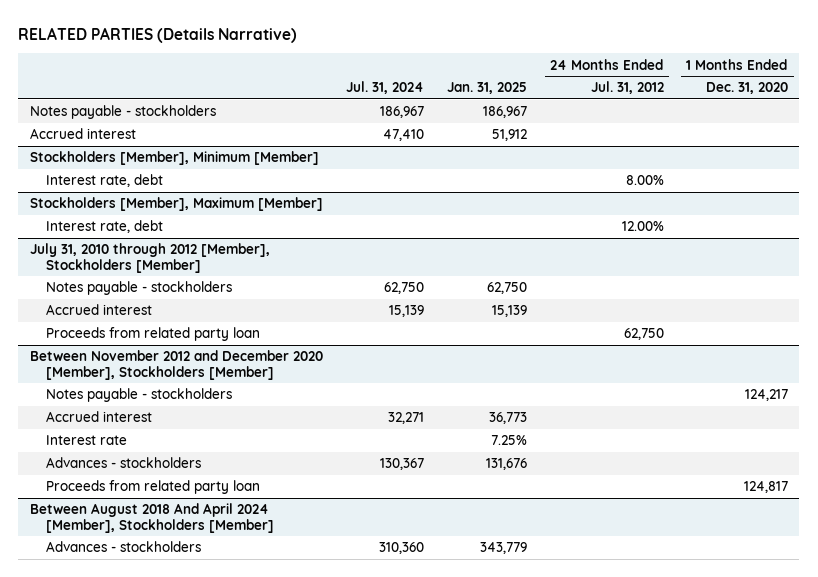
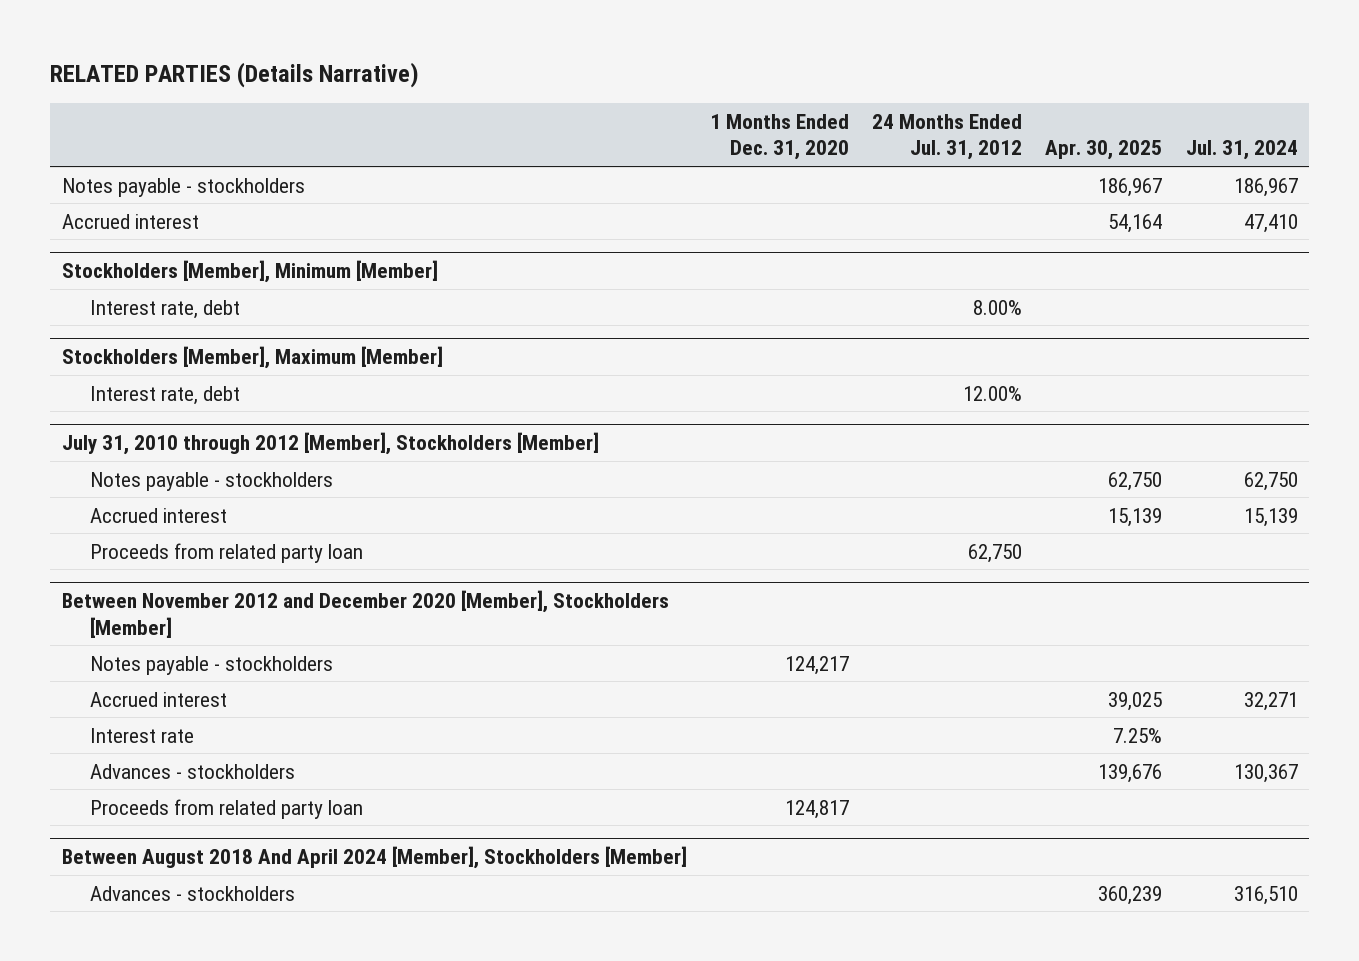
- | Jul. 31, 2024 | Jan. 31, 2025 | 24 Months Ended Jul. 31, 2012 | 1 Months Ended Dec. 31, 2020
+ | 1 Months Ended Dec. 31, 2020 | 24 Months Ended Jul. 31, 2012 | Apr. 30, 2025 | Jul. 31, 2024
@ Between August 2018 And April 2024 [Member], Stockholders [Member]
- Advances - stockholders | 310,360 | 343,779 | |
+ Advances - stockholders | | | 360,239 | 316,510

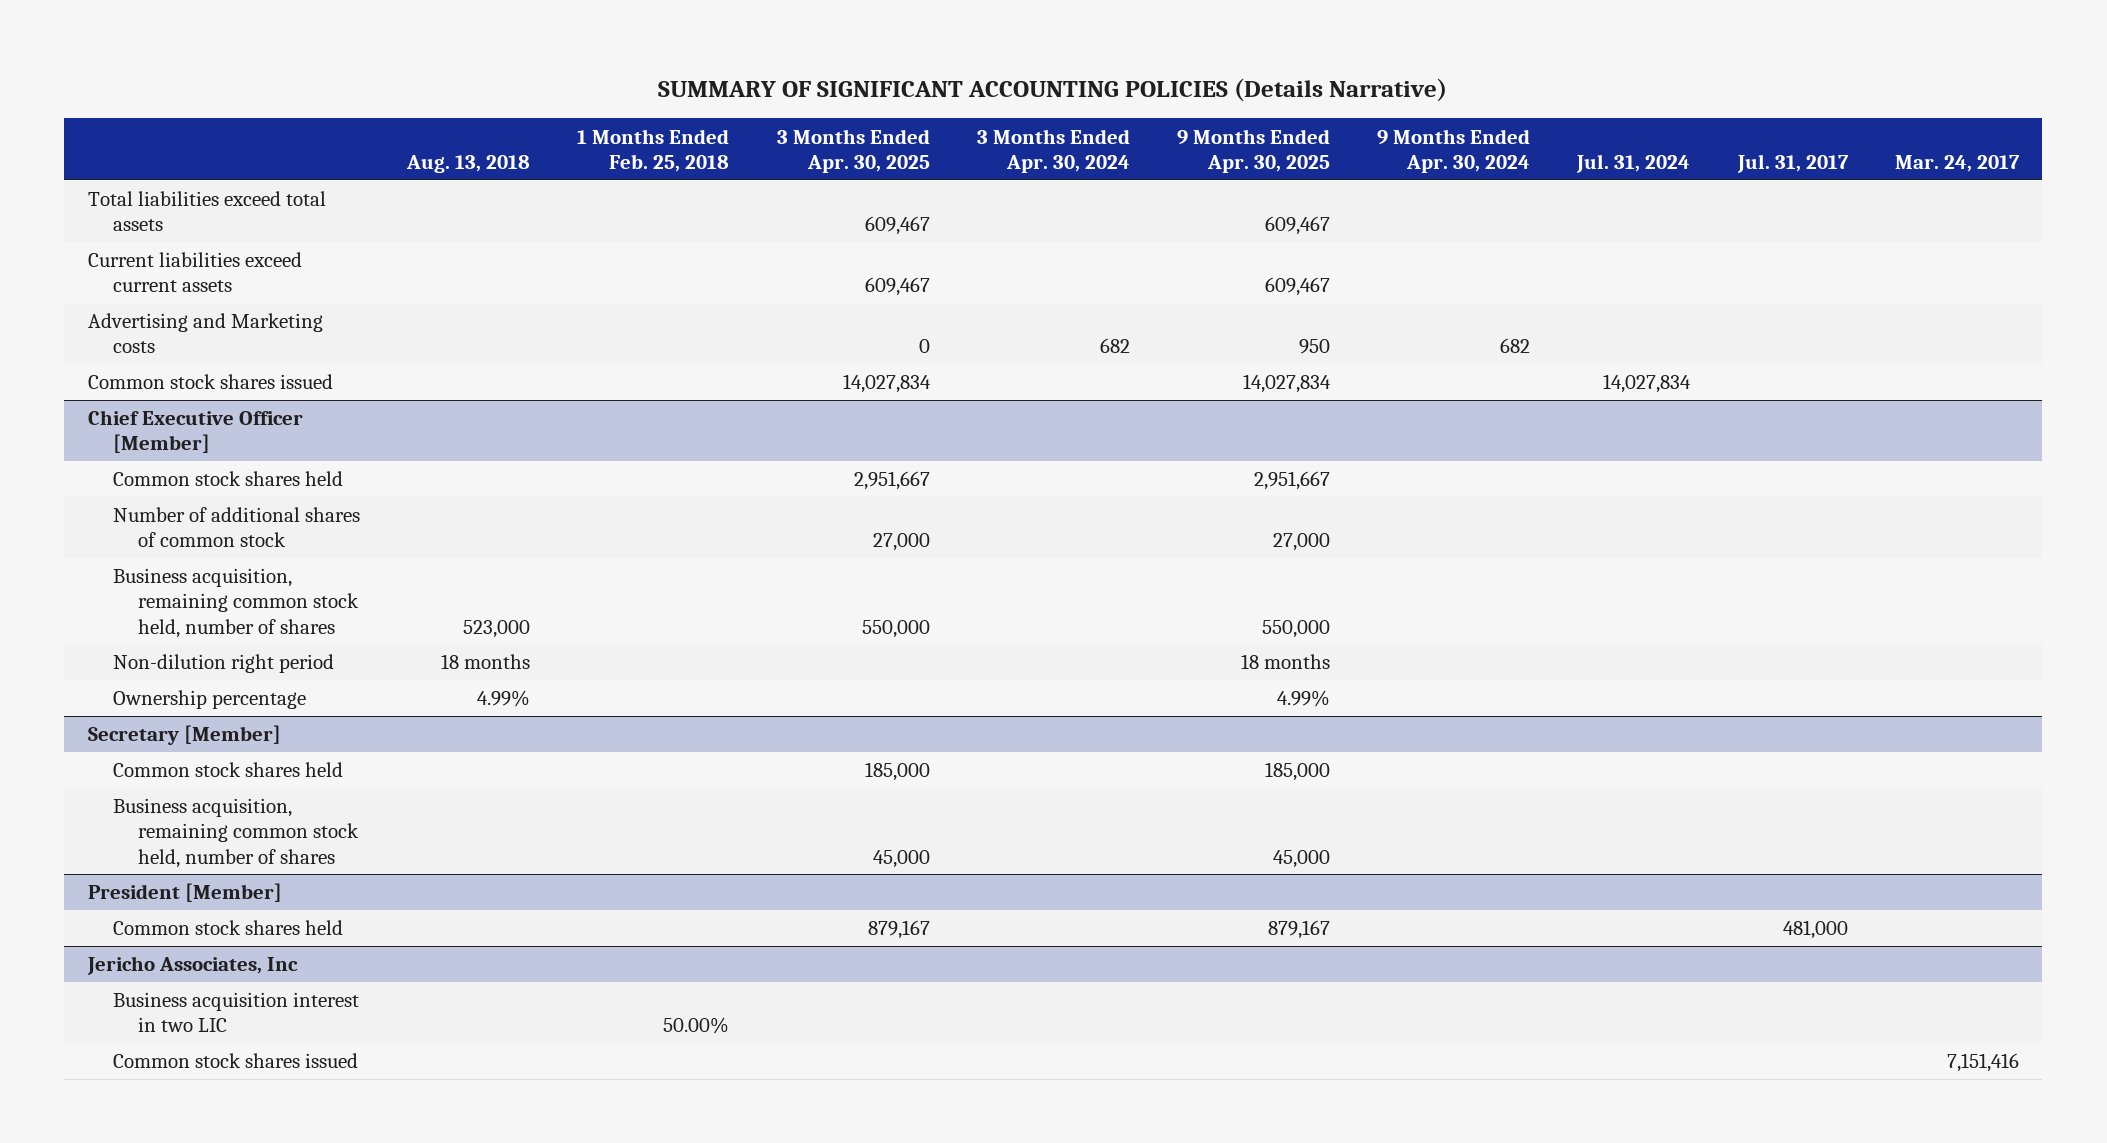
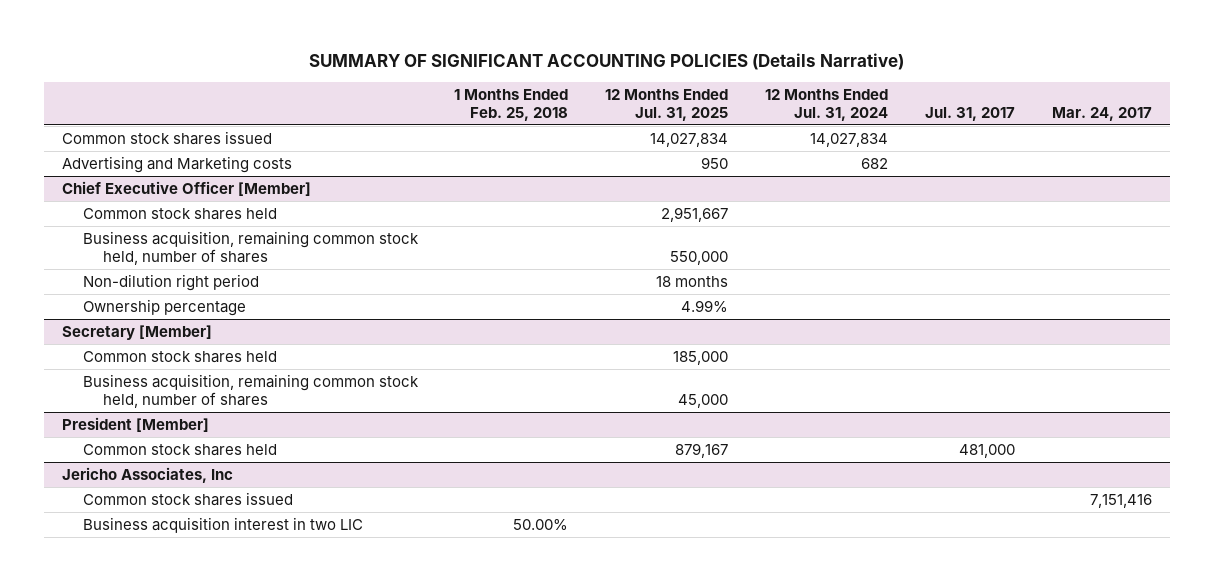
- | Aug. 13, 2018 | 1 Months Ended Feb. 25, 2018 | 3 Months Ended Apr. 30, 2025 | 3 Months Ended Apr. 30, 2024 | 9 Months Ended Apr. 30, 2025 | 9 Months Ended Apr. 30, 2024 | Jul. 31, 2024 | Jul. 31, 2017 | Mar. 24, 2017
+ | 1 Months Ended Feb. 25, 2018 | 12 Months Ended Jul. 31, 2025 | 12 Months Ended Jul. 31, 2024 | Jul. 31, 2017 | Mar. 24, 2017
- Total liabilities exceed total assets | | | 609,467 | | 609,467 | | | |
- Current liabilities exceed current assets | | | 609,467 | | 609,467 | | | |
moved down: Advertising and Marketing costs | | 950 | 682 | |
@ Chief Executive Officer [Member]
- Number of additional shares of common stock | | | 27,000 | | 27,000 | | | |
@ Jericho Associates, Inc
moved down: Business acquisition interest in two LIC | 50.00% | | | |

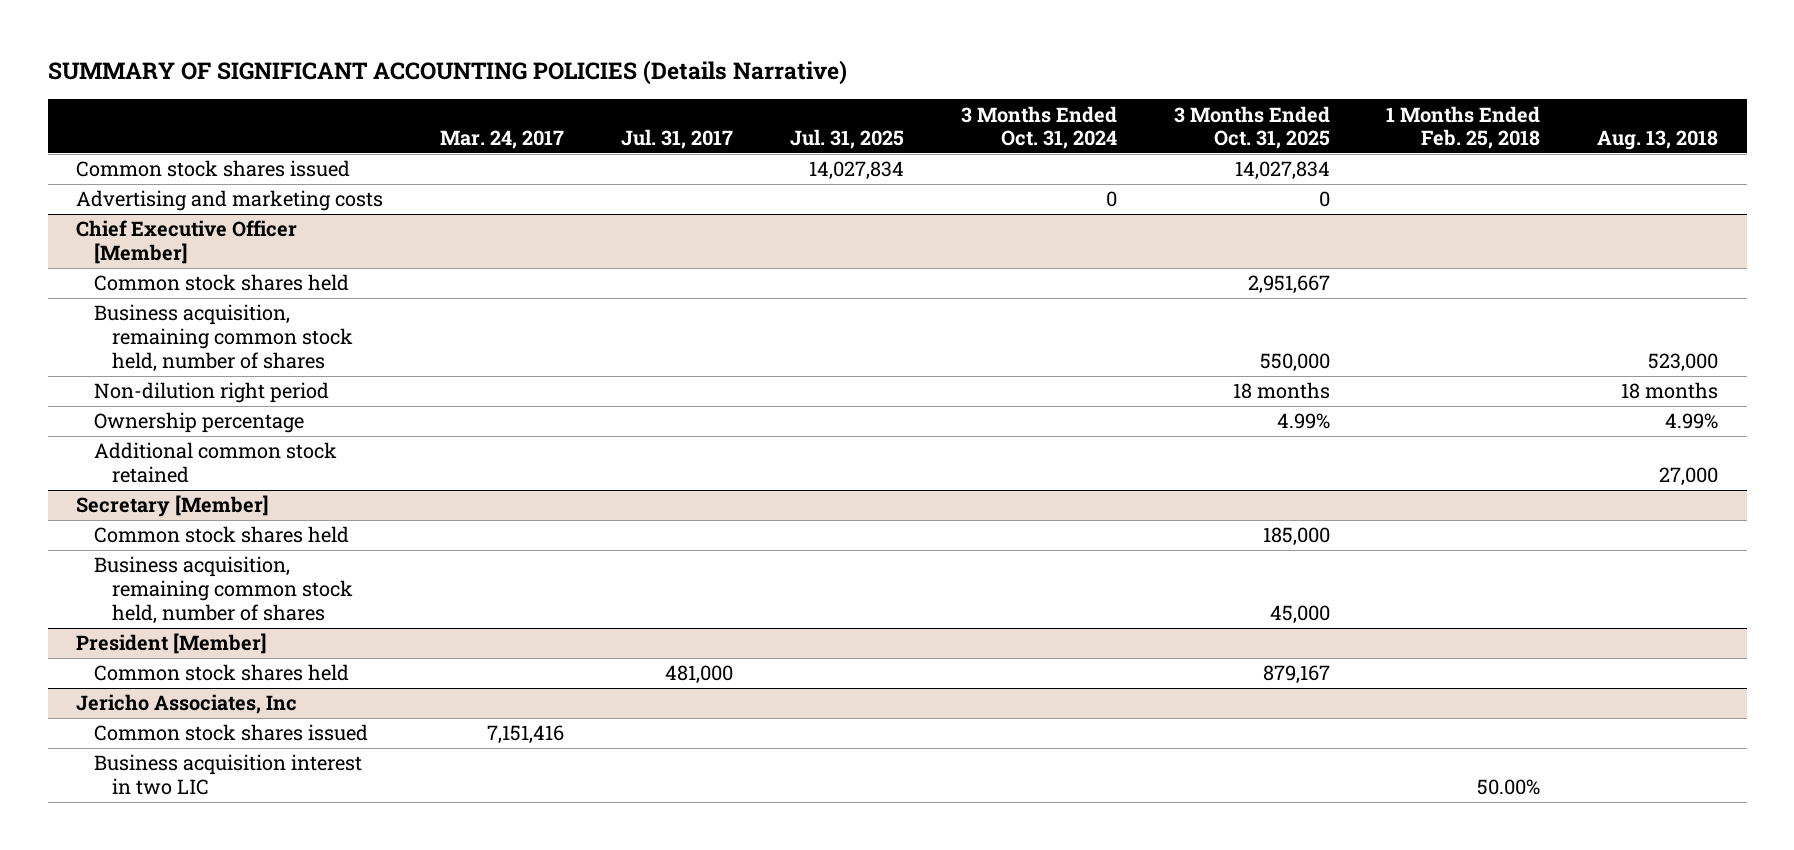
- | 1 Months Ended Feb. 25, 2018 | 12 Months Ended Jul. 31, 2025 | 12 Months Ended Jul. 31, 2024 | Jul. 31, 2017 | Mar. 24, 2017
+ | Mar. 24, 2017 | Jul. 31, 2017 | Jul. 31, 2025 | 3 Months Ended Oct. 31, 2024 | 3 Months Ended Oct. 31, 2025 | 1 Months Ended Feb. 25, 2018 | Aug. 13, 2018
- Advertising and Marketing costs | | 950 | 682 | |
+ Advertising and marketing costs | | | | 0 | 0 | |
@ Chief Executive Officer [Member]
+ Additional common stock retained | | | | | | | 27,000

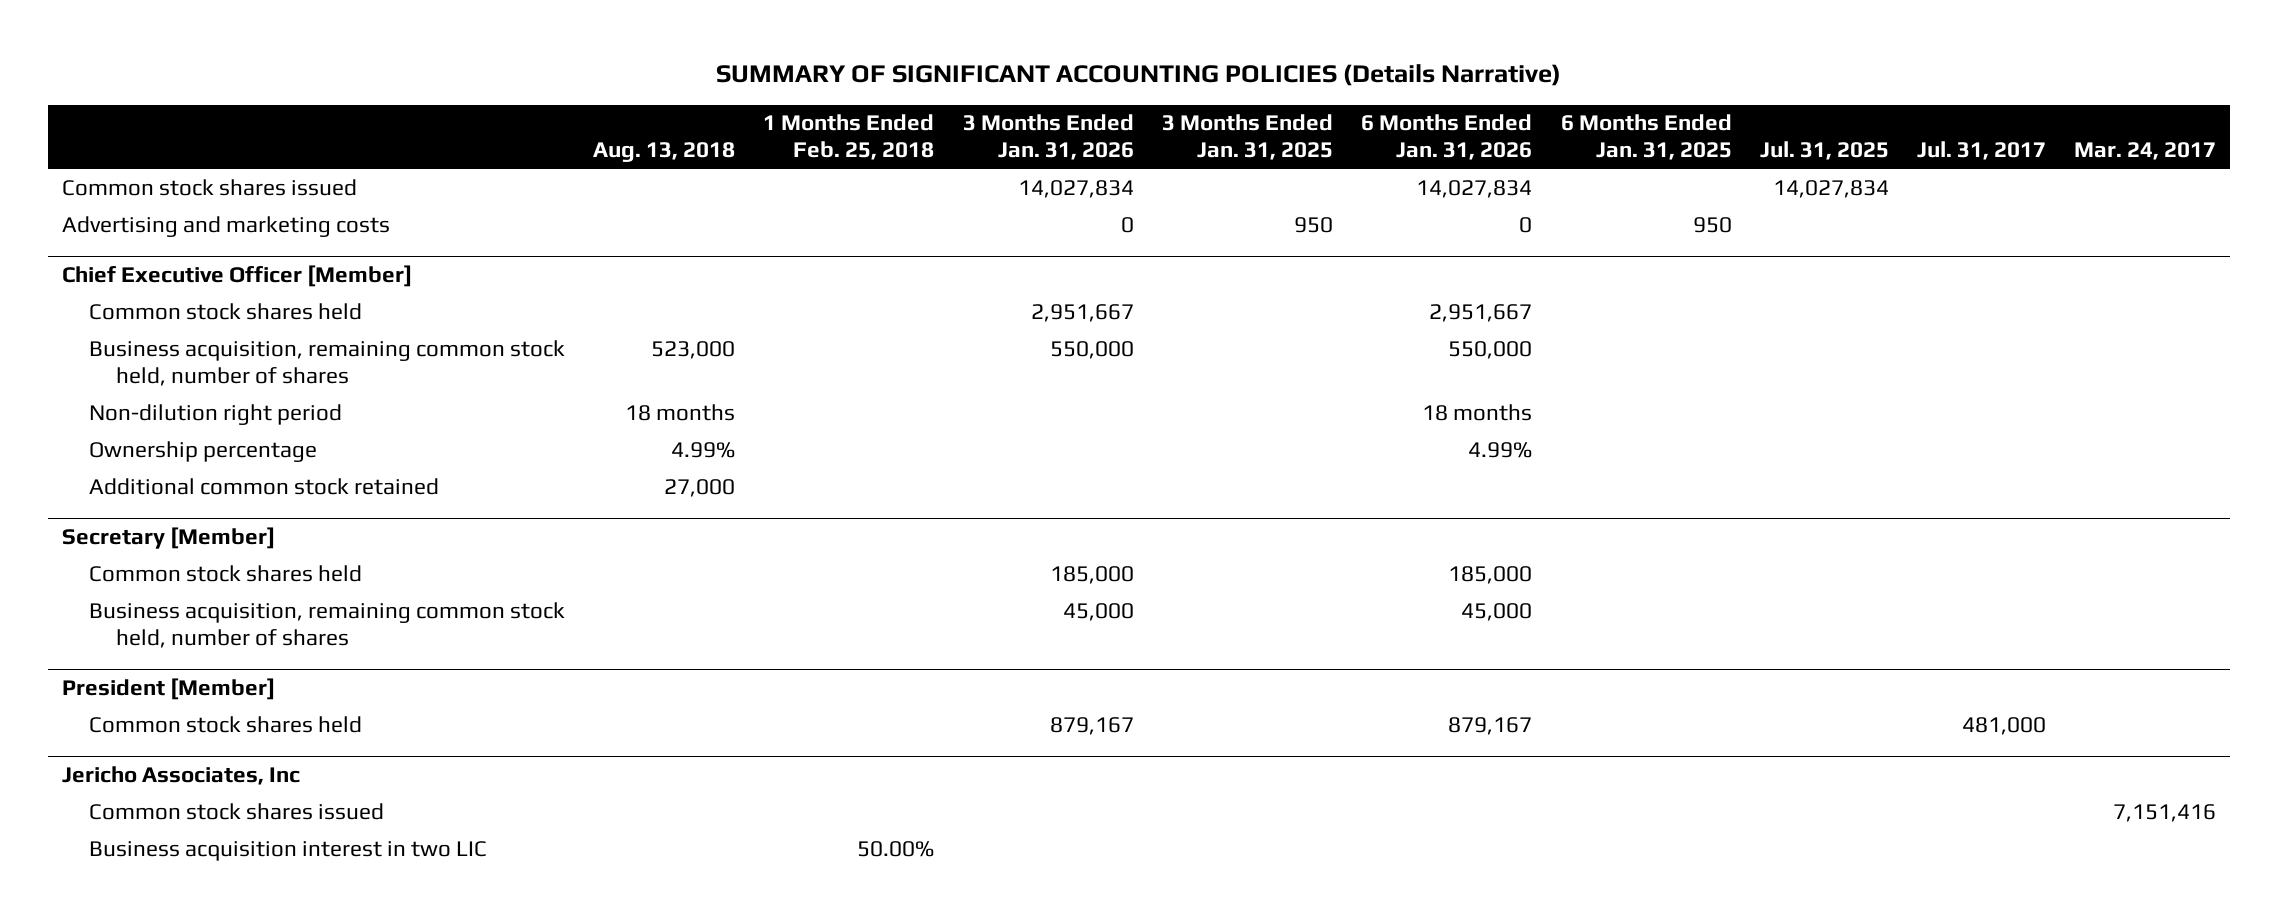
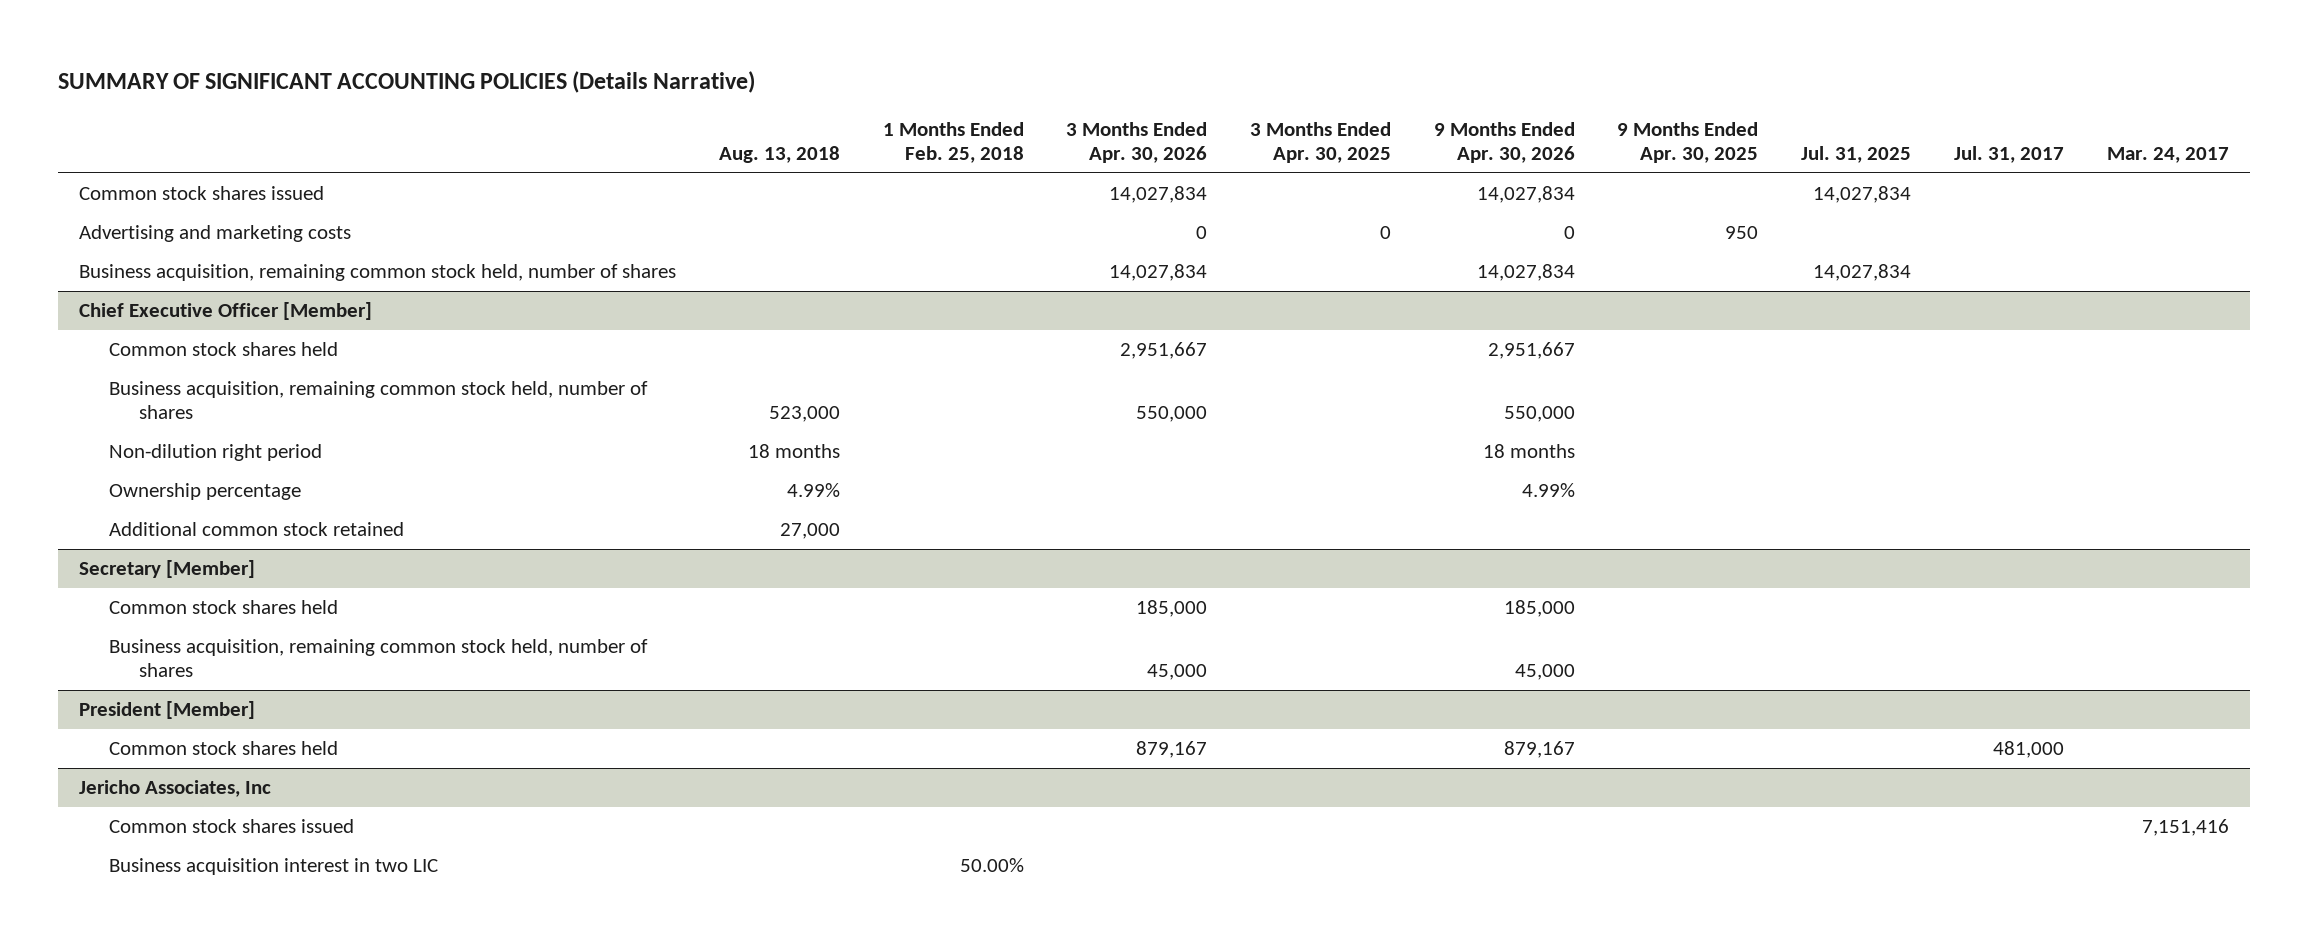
- | Aug. 13, 2018 | 1 Months Ended Feb. 25, 2018 | 3 Months Ended Jan. 31, 2026 | 3 Months Ended Jan. 31, 2025 | 6 Months Ended Jan. 31, 2026 | 6 Months Ended Jan. 31, 2025 | Jul. 31, 2025 | Jul. 31, 2017 | Mar. 24, 2017
+ | Aug. 13, 2018 | 1 Months Ended Feb. 25, 2018 | 3 Months Ended Apr. 30, 2026 | 3 Months Ended Apr. 30, 2025 | 9 Months Ended Apr. 30, 2026 | 9 Months Ended Apr. 30, 2025 | Jul. 31, 2025 | Jul. 31, 2017 | Mar. 24, 2017
+ Business acquisition, remaining common stock held, number of shares | | | 14,027,834 | | 14,027,834 | | 14,027,834 | |

